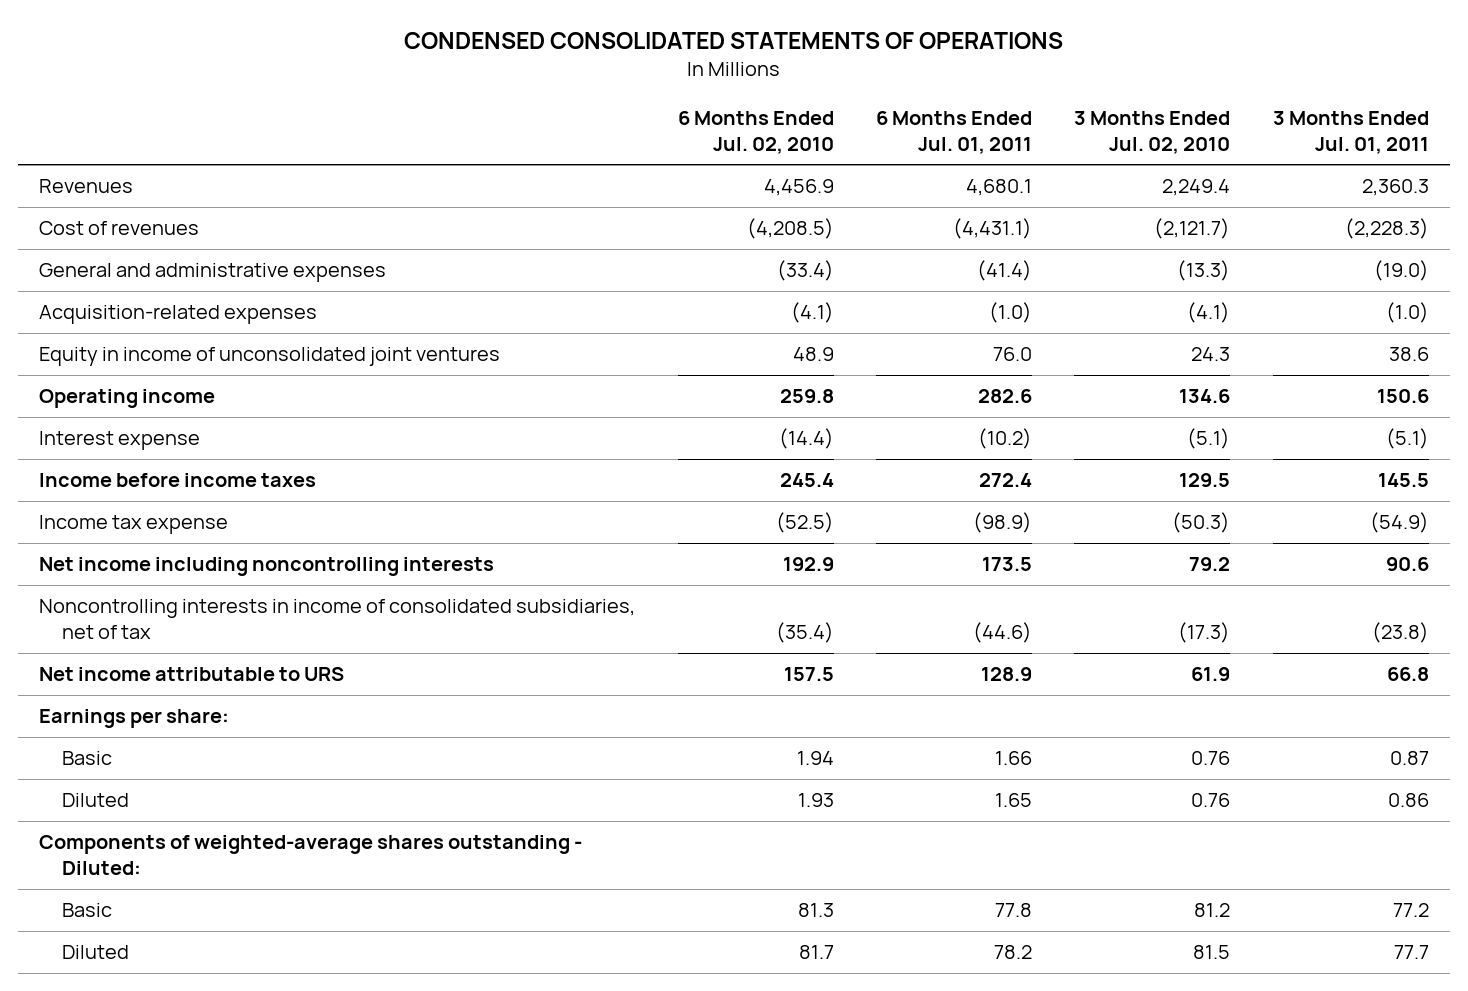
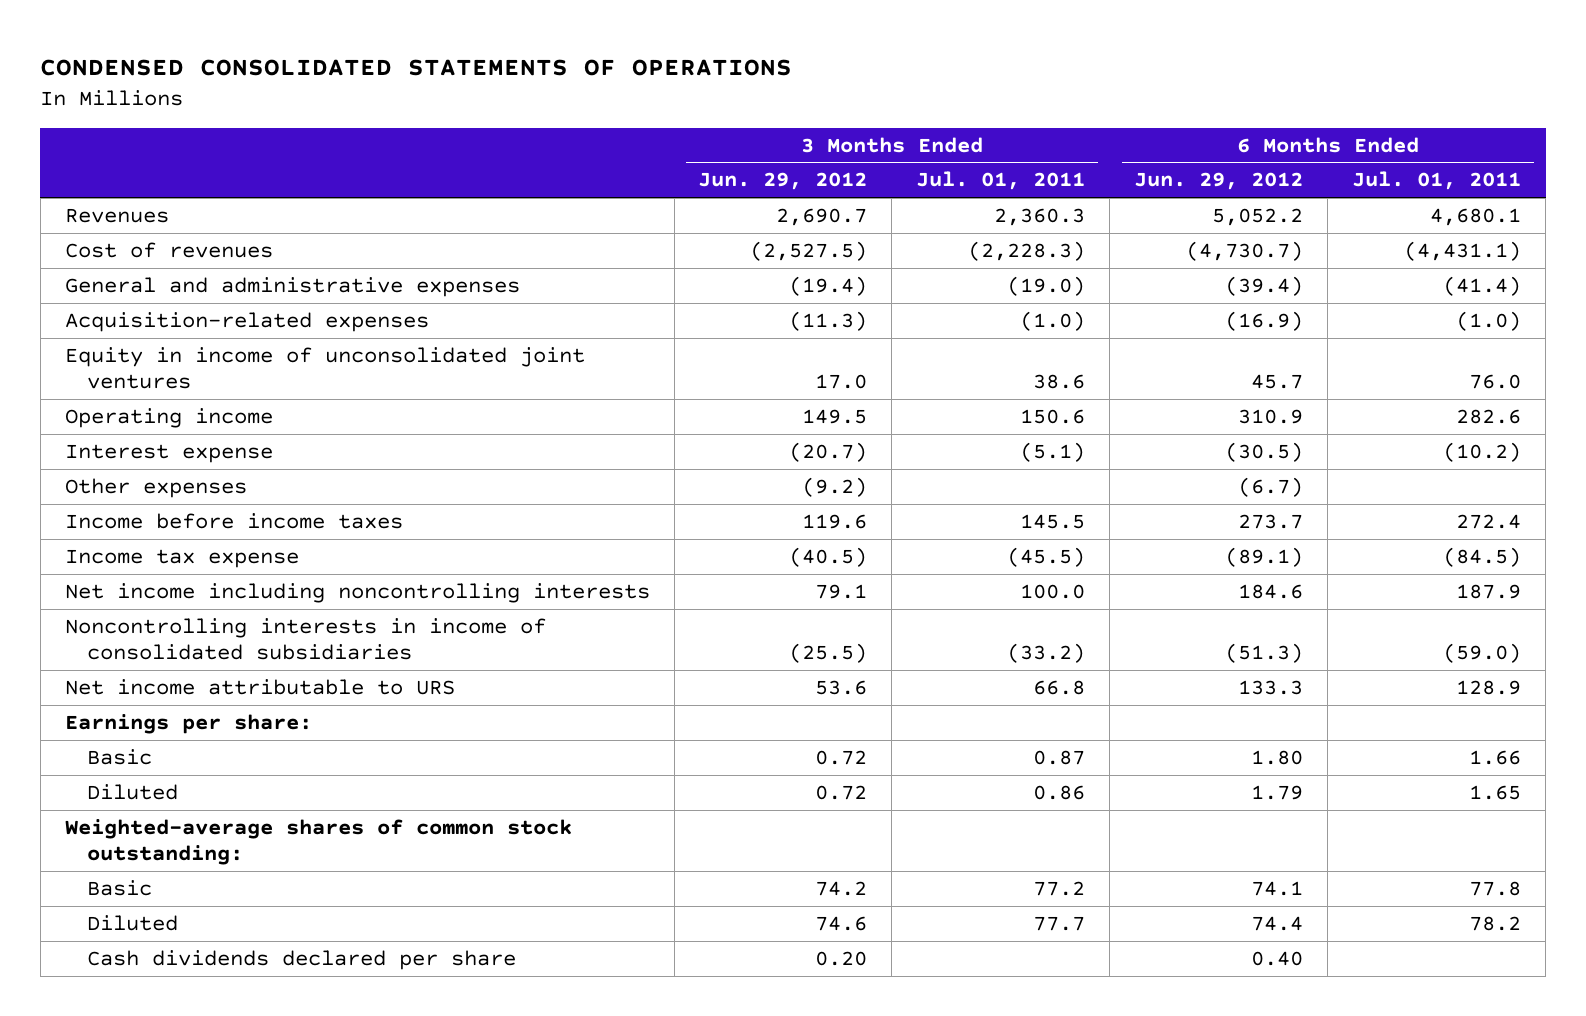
- | 6 Months Ended Jul. 02, 2010 | 6 Months Ended Jul. 01, 2011 | 3 Months Ended Jul. 02, 2010 | 3 Months Ended Jul. 01, 2011
+ | 3 Months Ended Jun. 29, 2012 | 3 Months Ended Jul. 01, 2011 | 6 Months Ended Jun. 29, 2012 | 6 Months Ended Jul. 01, 2011
+ Other expenses | (9.2) | | (6.7) |
- Income tax expense | (52.5) | (98.9) | (50.3) | (54.9)
- Net income including noncontrolling interests | 192.9 | 173.5 | 79.2 | 90.6
- Noncontrolling interests in income of consolidated subsidiaries, net of tax | (35.4) | (44.6) | (17.3) | (23.8)
+ Income tax expense | (40.5) | (45.5) | (89.1) | (84.5)
+ Net income including noncontrolling interests | 79.1 | 100.0 | 184.6 | 187.9
+ Noncontrolling interests in income of consolidated subsidiaries | (25.5) | (33.2) | (51.3) | (59.0)
- Components of weighted-average shares outstanding - Diluted:
+ Weighted-average shares of common stock outstanding:
+ Cash dividends declared per share | 0.20 | | 0.40 |

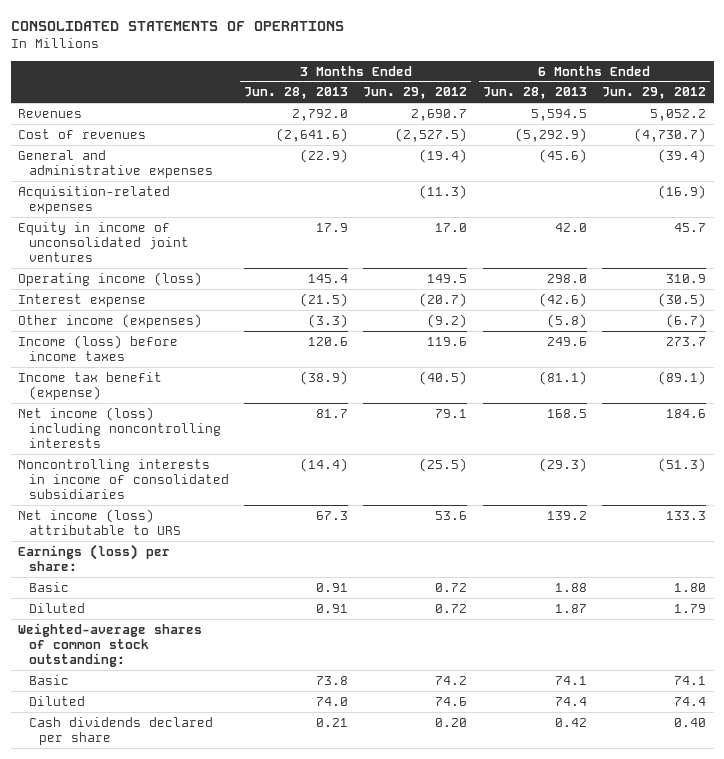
- CONDENSED CONSOLIDATED STATEMENTS OF OPERATIONS
+ CONSOLIDATED STATEMENTS OF OPERATIONS
- | 3 Months Ended Jun. 29, 2012 | 3 Months Ended Jul. 01, 2011 | 6 Months Ended Jun. 29, 2012 | 6 Months Ended Jul. 01, 2011
+ | 3 Months Ended Jun. 28, 2013 | 3 Months Ended Jun. 29, 2012 | 6 Months Ended Jun. 28, 2013 | 6 Months Ended Jun. 29, 2012
- Operating income | 149.5 | 150.6 | 310.9 | 282.6
+ Operating income (loss) | 145.4 | 149.5 | 298.0 | 310.9
- Other expenses | (9.2) | | (6.7) |
- Income before income taxes | 119.6 | 145.5 | 273.7 | 272.4
- Income tax expense | (40.5) | (45.5) | (89.1) | (84.5)
- Net income including noncontrolling interests | 79.1 | 100.0 | 184.6 | 187.9
+ Other income (expenses) | (3.3) | (9.2) | (5.8) | (6.7)
+ Income (loss) before income taxes | 120.6 | 119.6 | 249.6 | 273.7
+ Income tax benefit (expense) | (38.9) | (40.5) | (81.1) | (89.1)
+ Net income (loss) including noncontrolling interests | 81.7 | 79.1 | 168.5 | 184.6
- Net income attributable to URS | 53.6 | 66.8 | 133.3 | 128.9
- Earnings per share:
+ Net income (loss) attributable to URS | 67.3 | 53.6 | 139.2 | 133.3
+ Earnings (loss) per share:

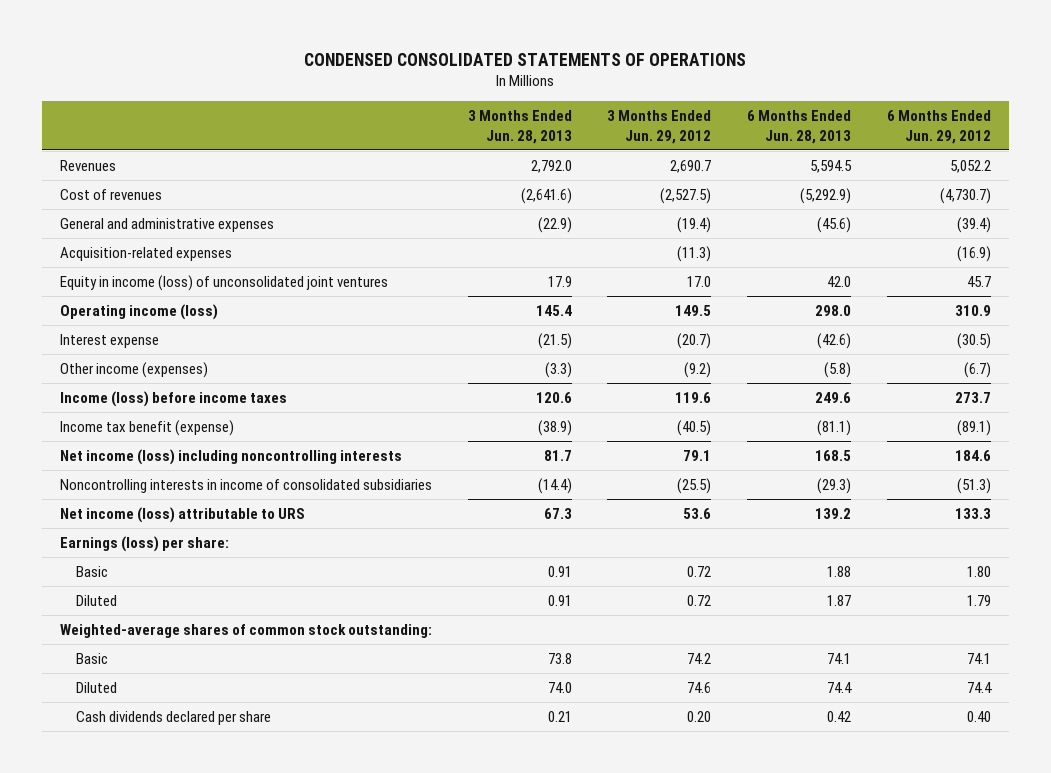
- CONSOLIDATED STATEMENTS OF OPERATIONS
+ CONDENSED CONSOLIDATED STATEMENTS OF OPERATIONS
- Equity in income of unconsolidated joint ventures | 17.9 | 17.0 | 42.0 | 45.7
+ Equity in income (loss) of unconsolidated joint ventures | 17.9 | 17.0 | 42.0 | 45.7

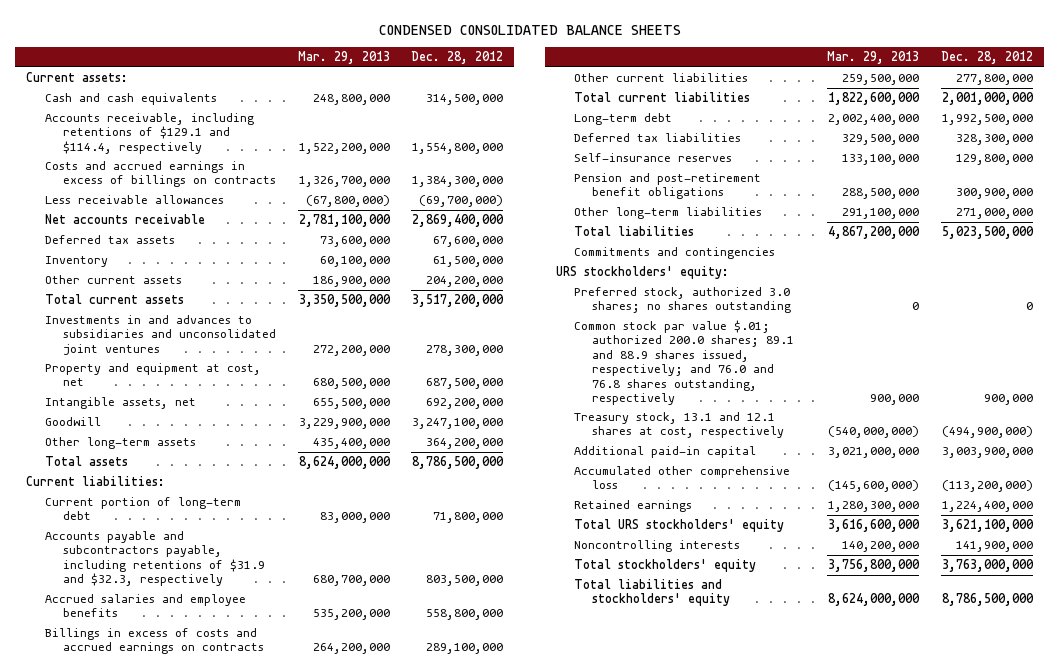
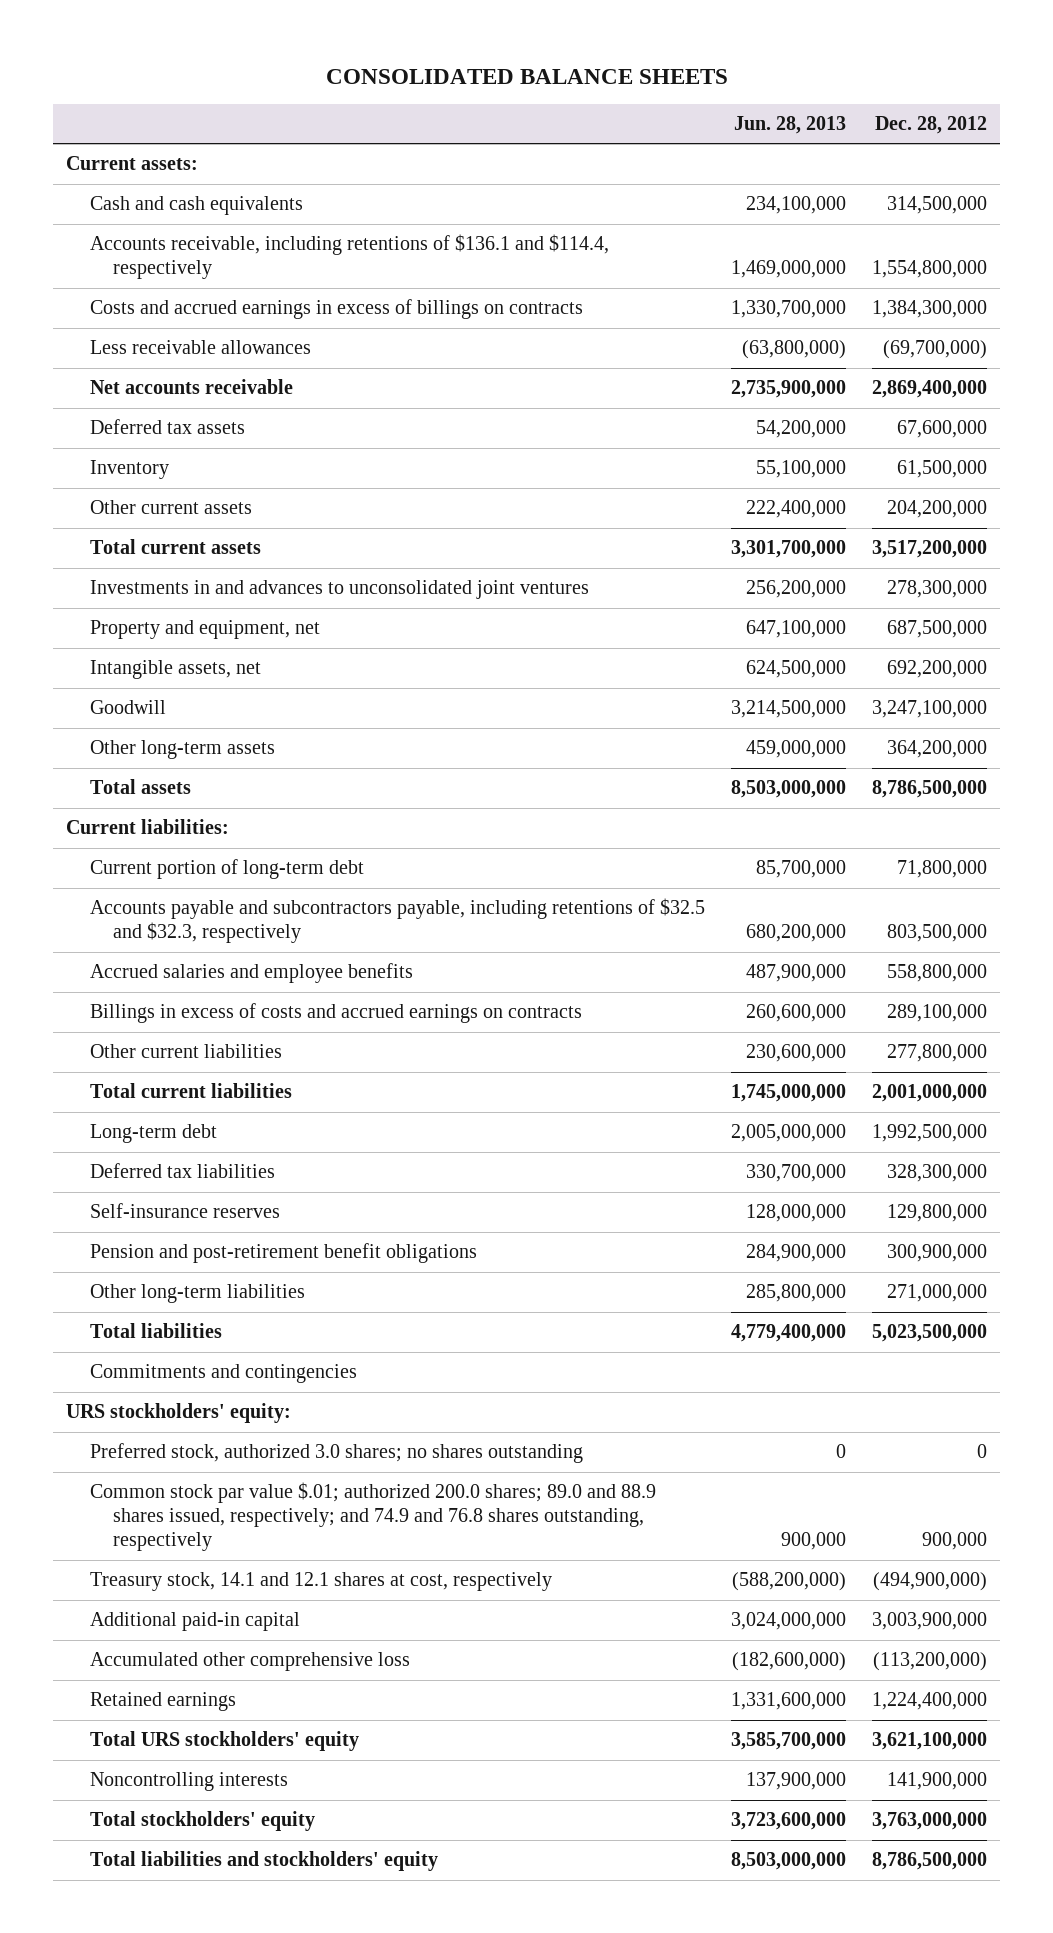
- CONDENSED CONSOLIDATED BALANCE SHEETS
+ CONSOLIDATED BALANCE SHEETS
- | Mar. 29, 2013 | Dec. 28, 2012
+ | Jun. 28, 2013 | Dec. 28, 2012
- Accounts receivable, including retentions of $129.1 and $114.4, respectively | 1,522,200,000 | 1,554,800,000
+ Accounts receivable, including retentions of $136.1 and $114.4, respectively | 1,469,000,000 | 1,554,800,000
- Investments in and advances to subsidiaries and unconsolidated joint ventures | 272,200,000 | 278,300,000
- Property and equipment at cost, net | 680,500,000 | 687,500,000
+ Investments in and advances to unconsolidated joint ventures | 256,200,000 | 278,300,000
+ Property and equipment, net | 647,100,000 | 687,500,000
- Accounts payable and subcontractors payable, including retentions of $31.9 and $32.3, respectively | 680,700,000 | 803,500,000
+ Accounts payable and subcontractors payable, including retentions of $32.5 and $32.3, respectively | 680,200,000 | 803,500,000
- Common stock par value $.01; authorized 200.0 shares; 89.1 and 88.9 shares issued, respectively; and 76.0 and 76.8 shares outstanding, respectively | 900,000 | 900,000
- Treasury stock, 13.1 and 12.1 shares at cost, respectively | (540,000,000) | (494,900,000)
+ Common stock par value $.01; authorized 200.0 shares; 89.0 and 88.9 shares issued, respectively; and 74.9 and 76.8 shares outstanding, respectively | 900,000 | 900,000
+ Treasury stock, 14.1 and 12.1 shares at cost, respectively | (588,200,000) | (494,900,000)

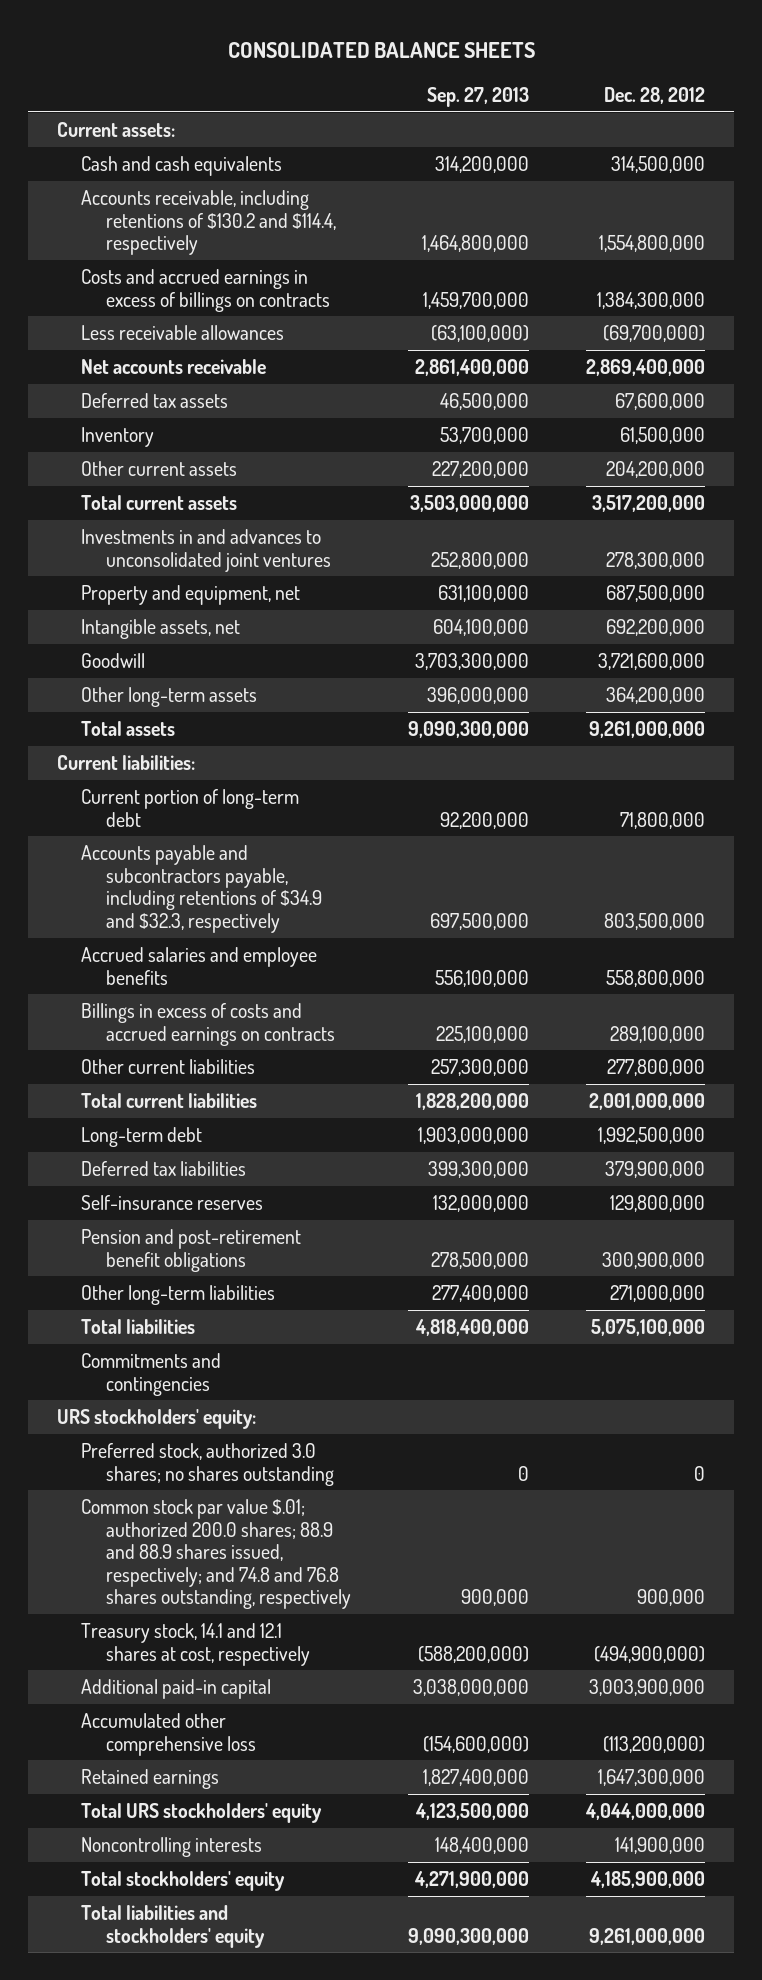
- | Jun. 28, 2013 | Dec. 28, 2012
+ | Sep. 27, 2013 | Dec. 28, 2012
- Accounts receivable, including retentions of $136.1 and $114.4, respectively | 1,469,000,000 | 1,554,800,000
+ Accounts receivable, including retentions of $130.2 and $114.4, respectively | 1,464,800,000 | 1,554,800,000
- Goodwill | 3,214,500,000 | 3,247,100,000
+ Goodwill | 3,703,300,000 | 3,721,600,000
- Total assets | 8,503,000,000 | 8,786,500,000
+ Total assets | 9,090,300,000 | 9,261,000,000
- Accounts payable and subcontractors payable, including retentions of $32.5 and $32.3, respectively | 680,200,000 | 803,500,000
+ Accounts payable and subcontractors payable, including retentions of $34.9 and $32.3, respectively | 697,500,000 | 803,500,000
- Deferred tax liabilities | 330,700,000 | 328,300,000
+ Deferred tax liabilities | 399,300,000 | 379,900,000
- Total liabilities | 4,779,400,000 | 5,023,500,000
+ Total liabilities | 4,818,400,000 | 5,075,100,000
- Common stock par value $.01; authorized 200.0 shares; 89.0 and 88.9 shares issued, respectively; and 74.9 and 76.8 shares outstanding, respectively | 900,000 | 900,000
+ Common stock par value $.01; authorized 200.0 shares; 88.9 and 88.9 shares issued, respectively; and 74.8 and 76.8 shares outstanding, respectively | 900,000 | 900,000
- Retained earnings | 1,331,600,000 | 1,224,400,000
- Total URS stockholders' equity | 3,585,700,000 | 3,621,100,000
+ Retained earnings | 1,827,400,000 | 1,647,300,000
+ Total URS stockholders' equity | 4,123,500,000 | 4,044,000,000
- Total stockholders' equity | 3,723,600,000 | 3,763,000,000
- Total liabilities and stockholders' equity | 8,503,000,000 | 8,786,500,000
+ Total stockholders' equity | 4,271,900,000 | 4,185,900,000
+ Total liabilities and stockholders' equity | 9,090,300,000 | 9,261,000,000

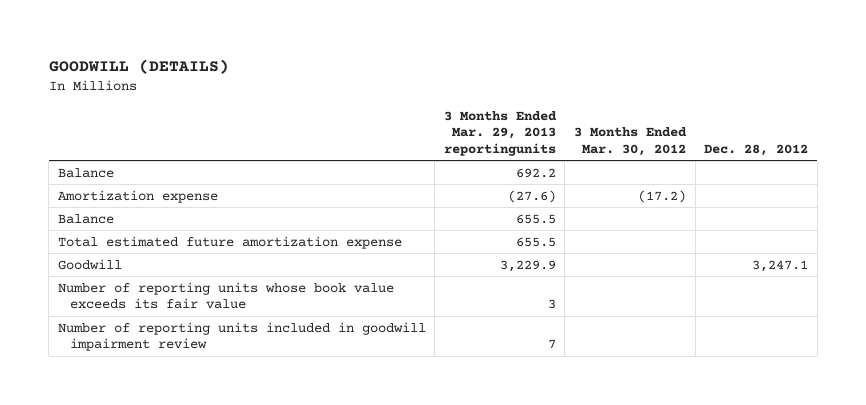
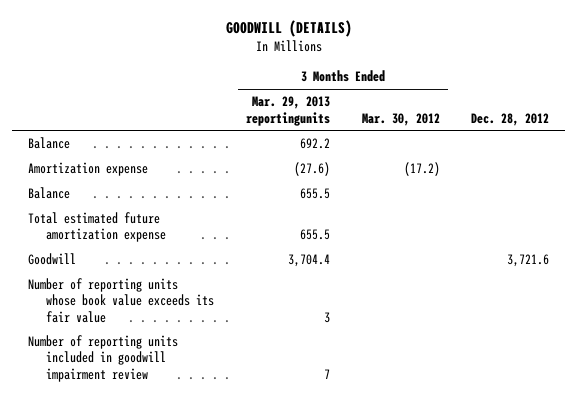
- Goodwill | 3,229.9 | | 3,247.1
+ Goodwill | 3,704.4 | | 3,721.6

